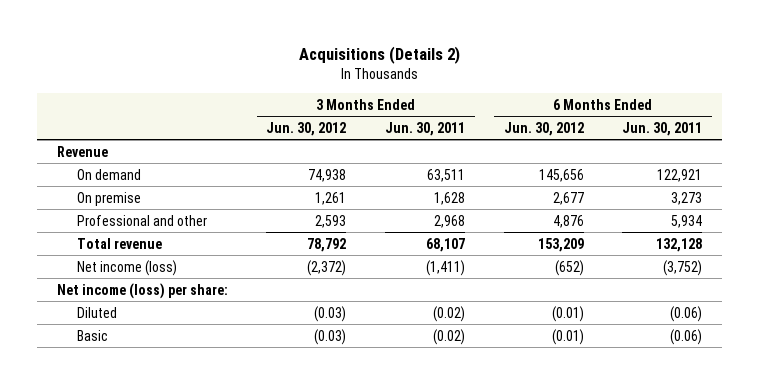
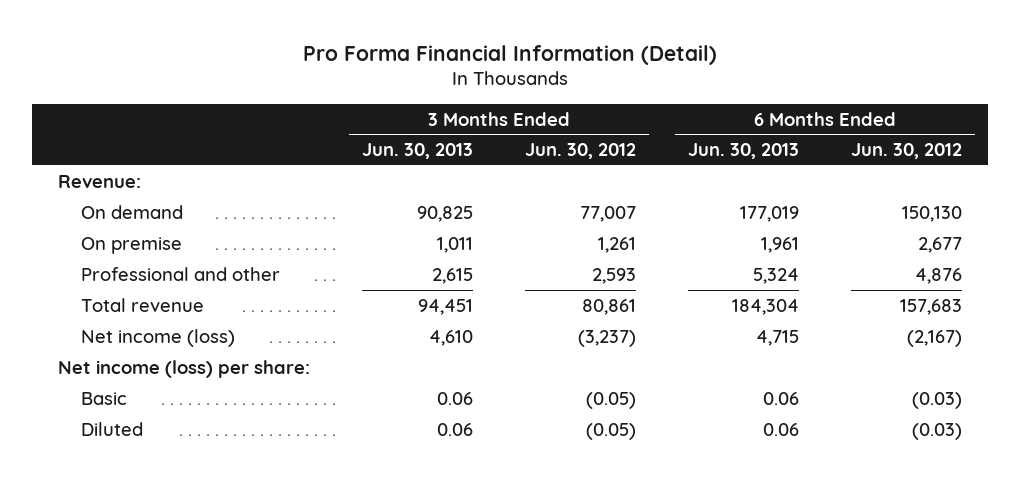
- Acquisitions (Details 2)
+ Pro Forma Financial Information (Detail)
- | 3 Months Ended Jun. 30, 2012 | 3 Months Ended Jun. 30, 2011 | 6 Months Ended Jun. 30, 2012 | 6 Months Ended Jun. 30, 2011
+ | 3 Months Ended Jun. 30, 2013 | 3 Months Ended Jun. 30, 2012 | 6 Months Ended Jun. 30, 2013 | 6 Months Ended Jun. 30, 2012
- Revenue
- On demand | 74,938 | 63,511 | 145,656 | 122,921
+ Revenue:
+ On demand | 90,825 | 77,007 | 177,019 | 150,130
- Total revenue | 78,792 | 68,107 | 153,209 | 132,128
- Net income (loss) | (2,372) | (1,411) | (652) | (3,752)
+ Total revenue | 94,451 | 80,861 | 184,304 | 157,683
+ Net income (loss) | 4,610 | (3,237) | 4,715 | (2,167)
- Diluted | (0.03) | (0.02) | (0.01) | (0.06)
- Basic | (0.03) | (0.02) | (0.01) | (0.06)
+ Basic | 0.06 | (0.05) | 0.06 | (0.03)
+ Diluted | 0.06 | (0.05) | 0.06 | (0.03)

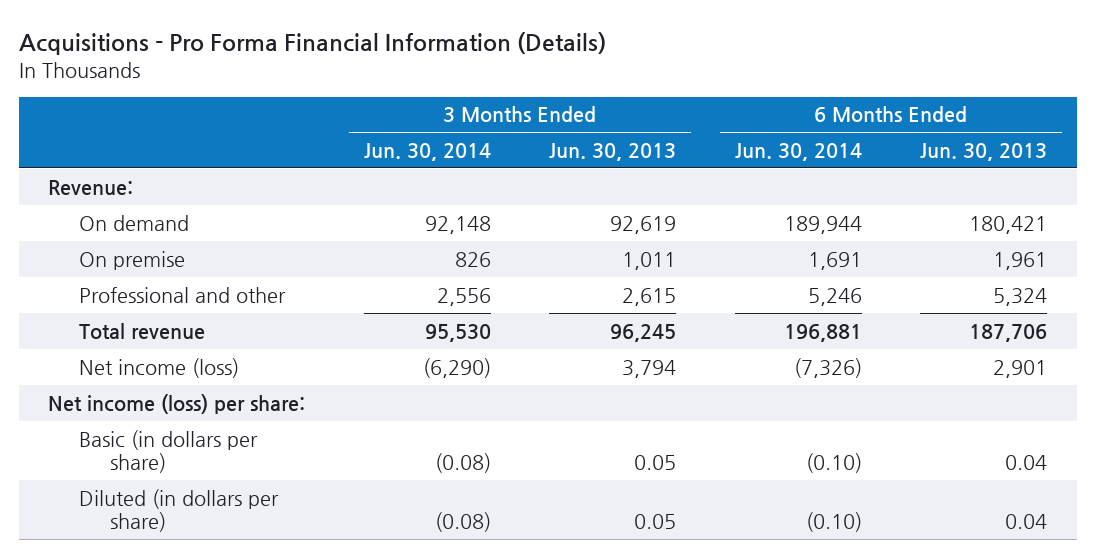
- Pro Forma Financial Information (Detail)
+ Acquisitions - Pro Forma Financial Information (Details)
- | 3 Months Ended Jun. 30, 2013 | 3 Months Ended Jun. 30, 2012 | 6 Months Ended Jun. 30, 2013 | 6 Months Ended Jun. 30, 2012
+ | 3 Months Ended Jun. 30, 2014 | 3 Months Ended Jun. 30, 2013 | 6 Months Ended Jun. 30, 2014 | 6 Months Ended Jun. 30, 2013
- On demand | 90,825 | 77,007 | 177,019 | 150,130
+ On demand | 92,148 | 92,619 | 189,944 | 180,421
- Total revenue | 94,451 | 80,861 | 184,304 | 157,683
- Net income (loss) | 4,610 | (3,237) | 4,715 | (2,167)
+ Total revenue | 95,530 | 96,245 | 196,881 | 187,706
+ Net income (loss) | (6,290) | 3,794 | (7,326) | 2,901
- Basic | 0.06 | (0.05) | 0.06 | (0.03)
- Diluted | 0.06 | (0.05) | 0.06 | (0.03)
+ Basic (in dollars per share) | (0.08) | 0.05 | (0.10) | 0.04
+ Diluted (in dollars per share) | (0.08) | 0.05 | (0.10) | 0.04

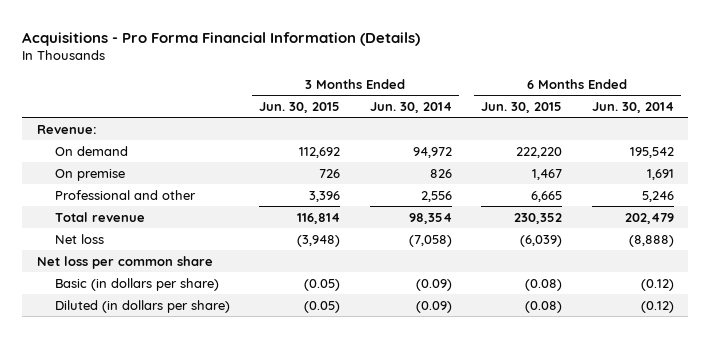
- | 3 Months Ended Jun. 30, 2014 | 3 Months Ended Jun. 30, 2013 | 6 Months Ended Jun. 30, 2014 | 6 Months Ended Jun. 30, 2013
+ | 3 Months Ended Jun. 30, 2015 | 3 Months Ended Jun. 30, 2014 | 6 Months Ended Jun. 30, 2015 | 6 Months Ended Jun. 30, 2014
- On demand | 92,148 | 92,619 | 189,944 | 180,421
+ On demand | 112,692 | 94,972 | 222,220 | 195,542
- Total revenue | 95,530 | 96,245 | 196,881 | 187,706
- Net income (loss) | (6,290) | 3,794 | (7,326) | 2,901
- Net income (loss) per share:
- Basic (in dollars per share) | (0.08) | 0.05 | (0.10) | 0.04
- Diluted (in dollars per share) | (0.08) | 0.05 | (0.10) | 0.04
+ Total revenue | 116,814 | 98,354 | 230,352 | 202,479
+ Net loss | (3,948) | (7,058) | (6,039) | (8,888)
+ Net loss per common share
+ Basic (in dollars per share) | (0.05) | (0.09) | (0.08) | (0.12)
+ Diluted (in dollars per share) | (0.05) | (0.09) | (0.08) | (0.12)

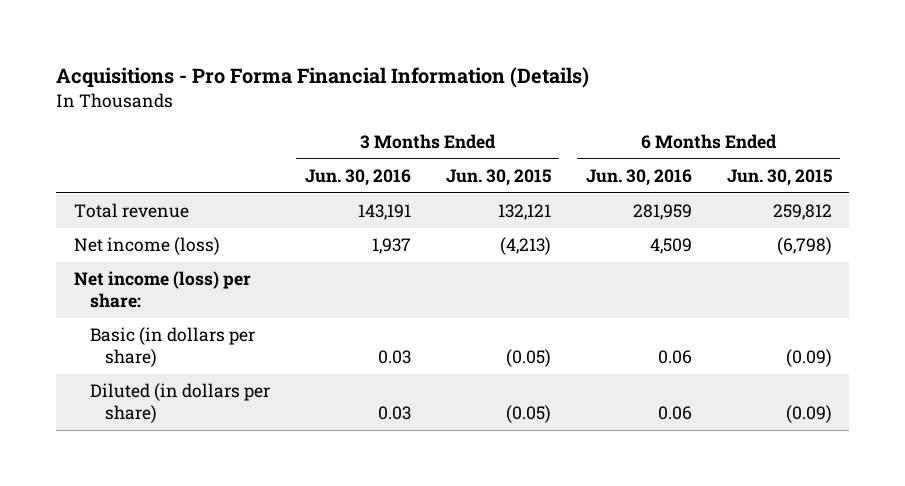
- | 3 Months Ended Jun. 30, 2015 | 3 Months Ended Jun. 30, 2014 | 6 Months Ended Jun. 30, 2015 | 6 Months Ended Jun. 30, 2014
+ | 3 Months Ended Jun. 30, 2016 | 3 Months Ended Jun. 30, 2015 | 6 Months Ended Jun. 30, 2016 | 6 Months Ended Jun. 30, 2015
- Revenue:
- On demand | 112,692 | 94,972 | 222,220 | 195,542
- On premise | 726 | 826 | 1,467 | 1,691
- Professional and other | 3,396 | 2,556 | 6,665 | 5,246
- Total revenue | 116,814 | 98,354 | 230,352 | 202,479
- Net loss | (3,948) | (7,058) | (6,039) | (8,888)
- Net loss per common share
- Basic (in dollars per share) | (0.05) | (0.09) | (0.08) | (0.12)
- Diluted (in dollars per share) | (0.05) | (0.09) | (0.08) | (0.12)
+ Total revenue | 143,191 | 132,121 | 281,959 | 259,812
+ Net income (loss) | 1,937 | (4,213) | 4,509 | (6,798)
+ Net income (loss) per share:
+ Basic (in dollars per share) | 0.03 | (0.05) | 0.06 | (0.09)
+ Diluted (in dollars per share) | 0.03 | (0.05) | 0.06 | (0.09)

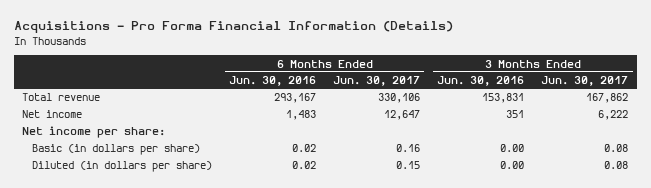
- | 3 Months Ended Jun. 30, 2016 | 3 Months Ended Jun. 30, 2015 | 6 Months Ended Jun. 30, 2016 | 6 Months Ended Jun. 30, 2015
+ | 6 Months Ended Jun. 30, 2016 | 6 Months Ended Jun. 30, 2017 | 3 Months Ended Jun. 30, 2016 | 3 Months Ended Jun. 30, 2017
- Total revenue | 143,191 | 132,121 | 281,959 | 259,812
- Net income (loss) | 1,937 | (4,213) | 4,509 | (6,798)
- Net income (loss) per share:
- Basic (in dollars per share) | 0.03 | (0.05) | 0.06 | (0.09)
- Diluted (in dollars per share) | 0.03 | (0.05) | 0.06 | (0.09)
+ Total revenue | 293,167 | 330,106 | 153,831 | 167,862
+ Net income | 1,483 | 12,647 | 351 | 6,222
+ Net income per share:
+ Basic (in dollars per share) | 0.02 | 0.16 | 0.00 | 0.08
+ Diluted (in dollars per share) | 0.02 | 0.15 | 0.00 | 0.08

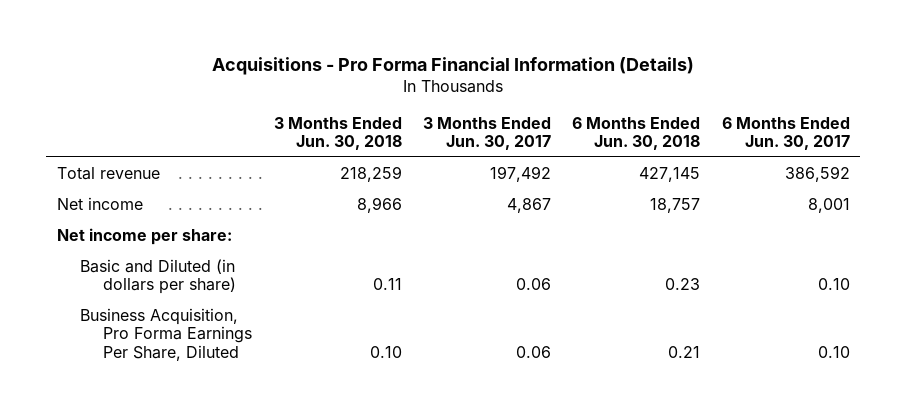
- | 6 Months Ended Jun. 30, 2016 | 6 Months Ended Jun. 30, 2017 | 3 Months Ended Jun. 30, 2016 | 3 Months Ended Jun. 30, 2017
+ | 3 Months Ended Jun. 30, 2018 | 3 Months Ended Jun. 30, 2017 | 6 Months Ended Jun. 30, 2018 | 6 Months Ended Jun. 30, 2017
- Total revenue | 293,167 | 330,106 | 153,831 | 167,862
- Net income | 1,483 | 12,647 | 351 | 6,222
+ Total revenue | 218,259 | 197,492 | 427,145 | 386,592
+ Net income | 8,966 | 4,867 | 18,757 | 8,001
- Basic (in dollars per share) | 0.02 | 0.16 | 0.00 | 0.08
- Diluted (in dollars per share) | 0.02 | 0.15 | 0.00 | 0.08
+ Basic and Diluted (in dollars per share) | 0.11 | 0.06 | 0.23 | 0.10
+ Business Acquisition, Pro Forma Earnings Per Share, Diluted | 0.10 | 0.06 | 0.21 | 0.10

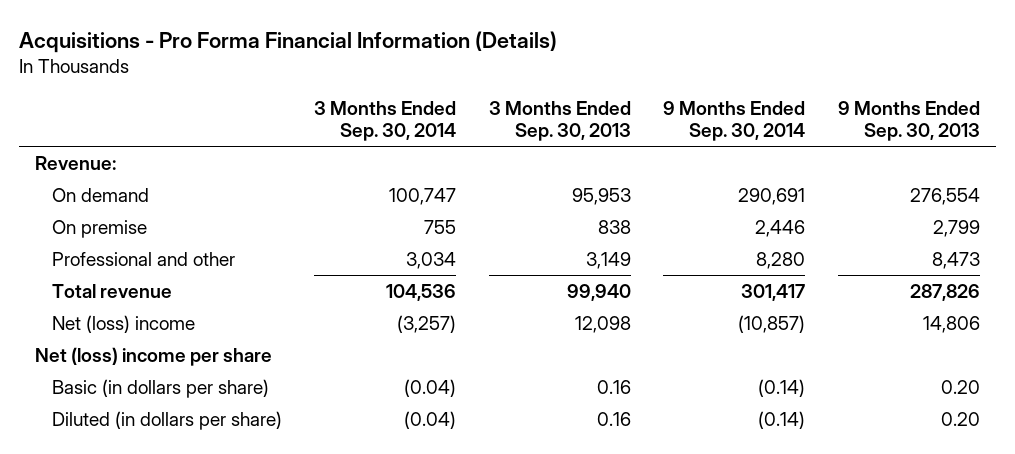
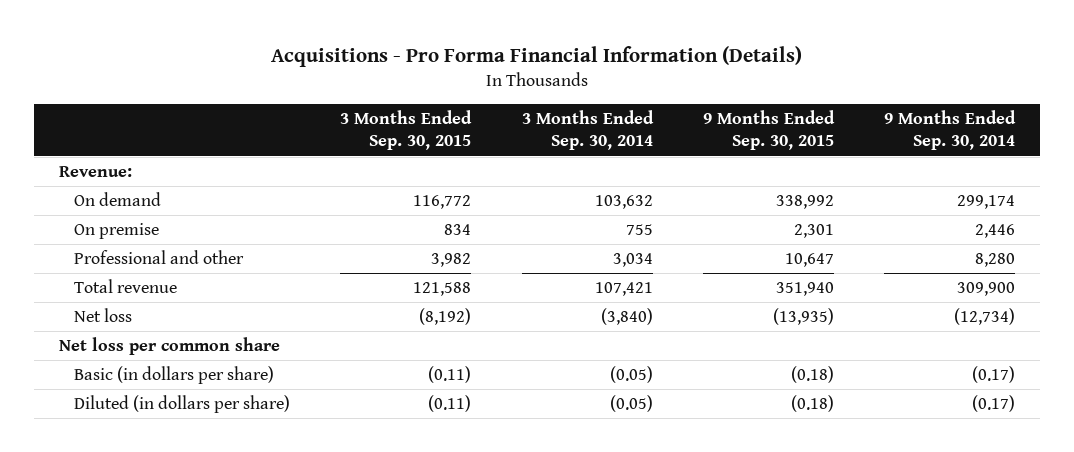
- | 3 Months Ended Sep. 30, 2014 | 3 Months Ended Sep. 30, 2013 | 9 Months Ended Sep. 30, 2014 | 9 Months Ended Sep. 30, 2013
+ | 3 Months Ended Sep. 30, 2015 | 3 Months Ended Sep. 30, 2014 | 9 Months Ended Sep. 30, 2015 | 9 Months Ended Sep. 30, 2014
- On demand | 100,747 | 95,953 | 290,691 | 276,554
+ On demand | 116,772 | 103,632 | 338,992 | 299,174
- Total revenue | 104,536 | 99,940 | 301,417 | 287,826
- Net (loss) income | (3,257) | 12,098 | (10,857) | 14,806
- Net (loss) income per share
- Basic (in dollars per share) | (0.04) | 0.16 | (0.14) | 0.20
- Diluted (in dollars per share) | (0.04) | 0.16 | (0.14) | 0.20
+ Total revenue | 121,588 | 107,421 | 351,940 | 309,900
+ Net loss | (8,192) | (3,840) | (13,935) | (12,734)
+ Net loss per common share
+ Basic (in dollars per share) | (0.11) | (0.05) | (0.18) | (0.17)
+ Diluted (in dollars per share) | (0.11) | (0.05) | (0.18) | (0.17)

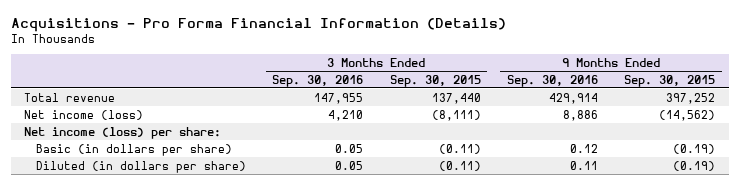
- | 3 Months Ended Sep. 30, 2015 | 3 Months Ended Sep. 30, 2014 | 9 Months Ended Sep. 30, 2015 | 9 Months Ended Sep. 30, 2014
+ | 3 Months Ended Sep. 30, 2016 | 3 Months Ended Sep. 30, 2015 | 9 Months Ended Sep. 30, 2016 | 9 Months Ended Sep. 30, 2015
- Revenue:
- On demand | 116,772 | 103,632 | 338,992 | 299,174
- On premise | 834 | 755 | 2,301 | 2,446
- Professional and other | 3,982 | 3,034 | 10,647 | 8,280
- Total revenue | 121,588 | 107,421 | 351,940 | 309,900
- Net loss | (8,192) | (3,840) | (13,935) | (12,734)
- Net loss per common share
- Basic (in dollars per share) | (0.11) | (0.05) | (0.18) | (0.17)
- Diluted (in dollars per share) | (0.11) | (0.05) | (0.18) | (0.17)
+ Total revenue | 147,955 | 137,440 | 429,914 | 397,252
+ Net income (loss) | 4,210 | (8,111) | 8,886 | (14,562)
+ Net income (loss) per share:
+ Basic (in dollars per share) | 0.05 | (0.11) | 0.12 | (0.19)
+ Diluted (in dollars per share) | 0.05 | (0.11) | 0.11 | (0.19)

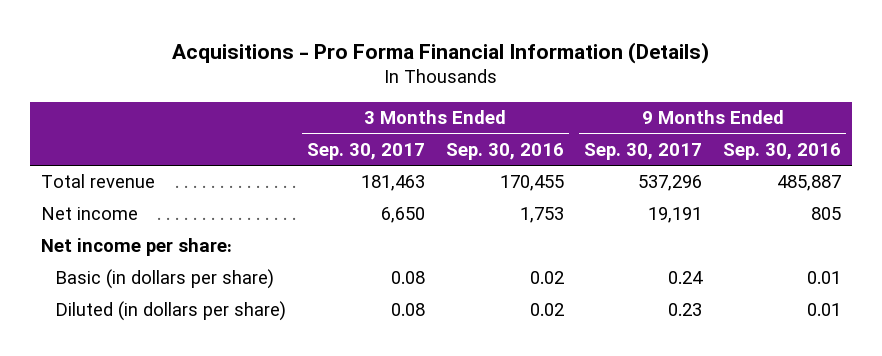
- | 3 Months Ended Sep. 30, 2016 | 3 Months Ended Sep. 30, 2015 | 9 Months Ended Sep. 30, 2016 | 9 Months Ended Sep. 30, 2015
+ | 3 Months Ended Sep. 30, 2017 | 3 Months Ended Sep. 30, 2016 | 9 Months Ended Sep. 30, 2017 | 9 Months Ended Sep. 30, 2016
- Total revenue | 147,955 | 137,440 | 429,914 | 397,252
- Net income (loss) | 4,210 | (8,111) | 8,886 | (14,562)
- Net income (loss) per share:
- Basic (in dollars per share) | 0.05 | (0.11) | 0.12 | (0.19)
- Diluted (in dollars per share) | 0.05 | (0.11) | 0.11 | (0.19)
+ Total revenue | 181,463 | 170,455 | 537,296 | 485,887
+ Net income | 6,650 | 1,753 | 19,191 | 805
+ Net income per share:
+ Basic (in dollars per share) | 0.08 | 0.02 | 0.24 | 0.01
+ Diluted (in dollars per share) | 0.08 | 0.02 | 0.23 | 0.01

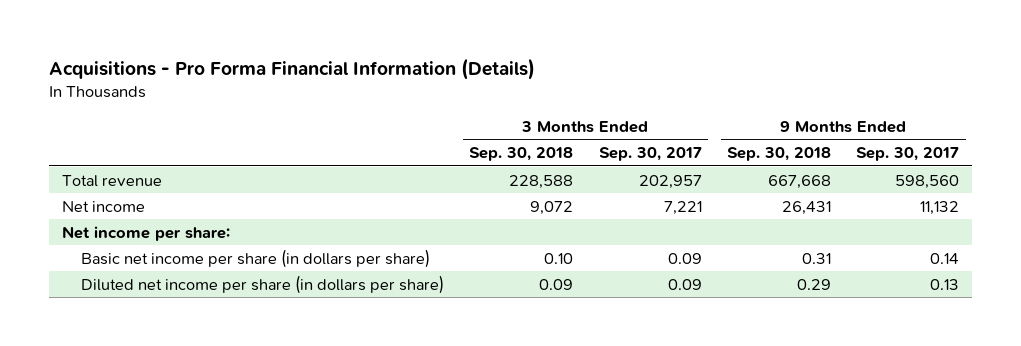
- | 3 Months Ended Sep. 30, 2017 | 3 Months Ended Sep. 30, 2016 | 9 Months Ended Sep. 30, 2017 | 9 Months Ended Sep. 30, 2016
+ | 3 Months Ended Sep. 30, 2018 | 3 Months Ended Sep. 30, 2017 | 9 Months Ended Sep. 30, 2018 | 9 Months Ended Sep. 30, 2017
- Total revenue | 181,463 | 170,455 | 537,296 | 485,887
- Net income | 6,650 | 1,753 | 19,191 | 805
+ Total revenue | 228,588 | 202,957 | 667,668 | 598,560
+ Net income | 9,072 | 7,221 | 26,431 | 11,132
- Basic (in dollars per share) | 0.08 | 0.02 | 0.24 | 0.01
- Diluted (in dollars per share) | 0.08 | 0.02 | 0.23 | 0.01
+ Basic net income per share (in dollars per share) | 0.10 | 0.09 | 0.31 | 0.14
+ Diluted net income per share (in dollars per share) | 0.09 | 0.09 | 0.29 | 0.13

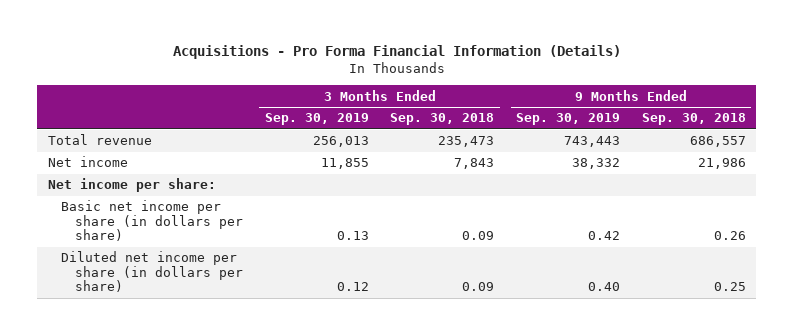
- | 3 Months Ended Sep. 30, 2018 | 3 Months Ended Sep. 30, 2017 | 9 Months Ended Sep. 30, 2018 | 9 Months Ended Sep. 30, 2017
+ | 3 Months Ended Sep. 30, 2019 | 3 Months Ended Sep. 30, 2018 | 9 Months Ended Sep. 30, 2019 | 9 Months Ended Sep. 30, 2018
- Total revenue | 228,588 | 202,957 | 667,668 | 598,560
- Net income | 9,072 | 7,221 | 26,431 | 11,132
+ Total revenue | 256,013 | 235,473 | 743,443 | 686,557
+ Net income | 11,855 | 7,843 | 38,332 | 21,986
- Basic net income per share (in dollars per share) | 0.10 | 0.09 | 0.31 | 0.14
- Diluted net income per share (in dollars per share) | 0.09 | 0.09 | 0.29 | 0.13
+ Basic net income per share (in dollars per share) | 0.13 | 0.09 | 0.42 | 0.26
+ Diluted net income per share (in dollars per share) | 0.12 | 0.09 | 0.40 | 0.25

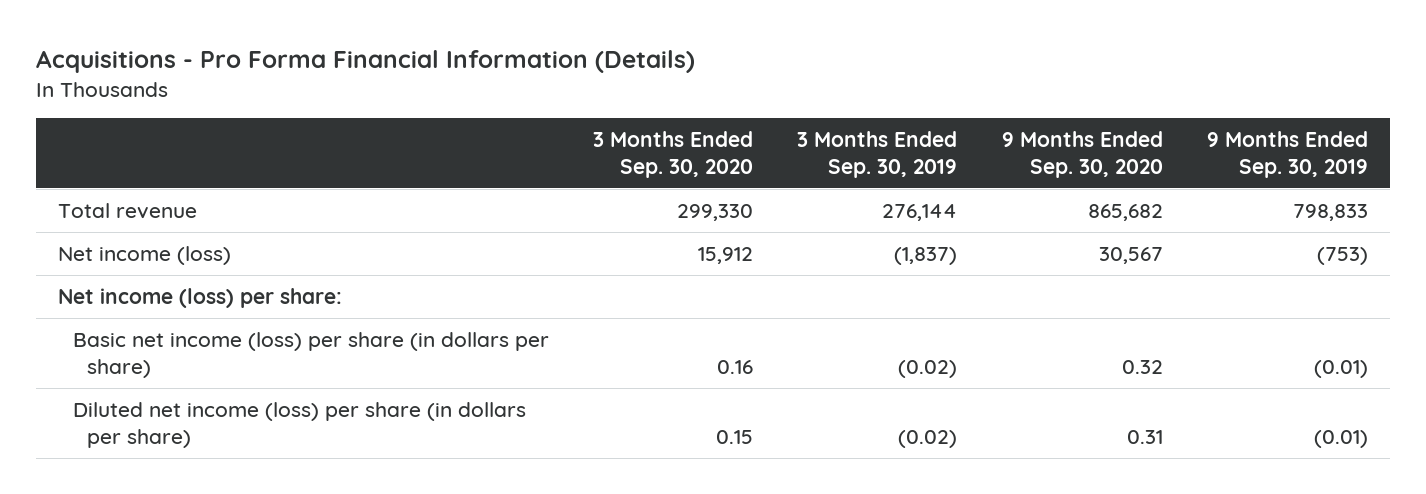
- | 3 Months Ended Sep. 30, 2019 | 3 Months Ended Sep. 30, 2018 | 9 Months Ended Sep. 30, 2019 | 9 Months Ended Sep. 30, 2018
+ | 3 Months Ended Sep. 30, 2020 | 3 Months Ended Sep. 30, 2019 | 9 Months Ended Sep. 30, 2020 | 9 Months Ended Sep. 30, 2019
- Total revenue | 256,013 | 235,473 | 743,443 | 686,557
- Net income | 11,855 | 7,843 | 38,332 | 21,986
- Net income per share:
- Basic net income per share (in dollars per share) | 0.13 | 0.09 | 0.42 | 0.26
- Diluted net income per share (in dollars per share) | 0.12 | 0.09 | 0.40 | 0.25
+ Total revenue | 299,330 | 276,144 | 865,682 | 798,833
+ Net income (loss) | 15,912 | (1,837) | 30,567 | (753)
+ Net income (loss) per share:
+ Basic net income (loss) per share (in dollars per share) | 0.16 | (0.02) | 0.32 | (0.01)
+ Diluted net income (loss) per share (in dollars per share) | 0.15 | (0.02) | 0.31 | (0.01)

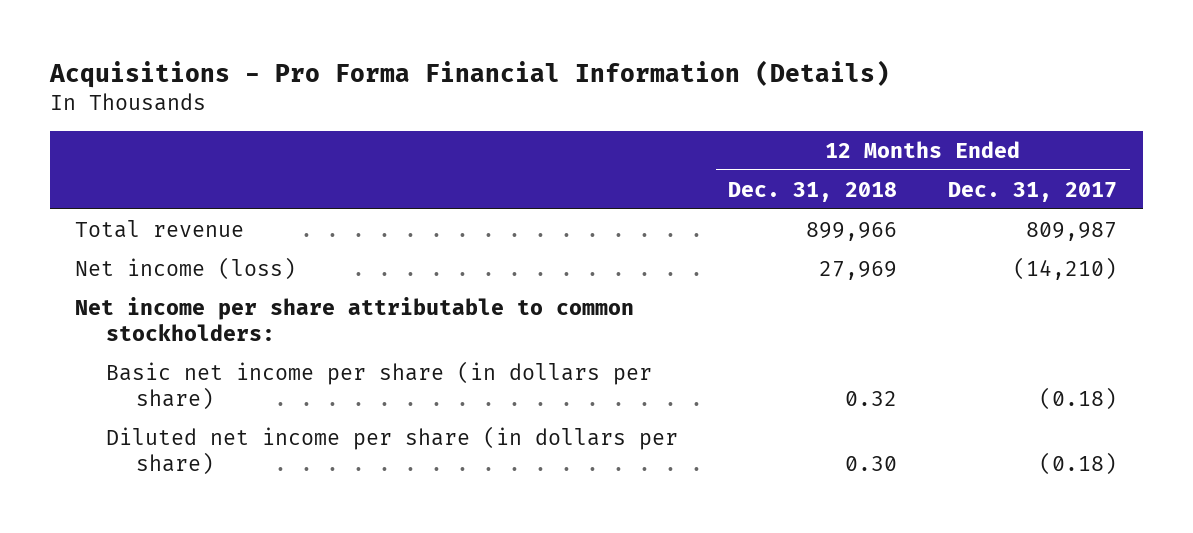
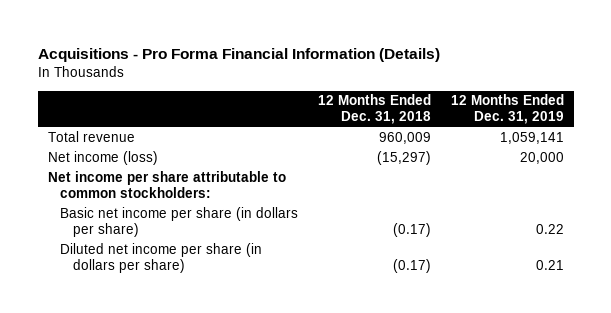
- | 12 Months Ended Dec. 31, 2018 | 12 Months Ended Dec. 31, 2017
+ | 12 Months Ended Dec. 31, 2018 | 12 Months Ended Dec. 31, 2019
- Total revenue | 899,966 | 809,987
- Net income (loss) | 27,969 | (14,210)
+ Total revenue | 960,009 | 1,059,141
+ Net income (loss) | (15,297) | 20,000
- Basic net income per share (in dollars per share) | 0.32 | (0.18)
- Diluted net income per share (in dollars per share) | 0.30 | (0.18)
+ Basic net income per share (in dollars per share) | (0.17) | 0.22
+ Diluted net income per share (in dollars per share) | (0.17) | 0.21

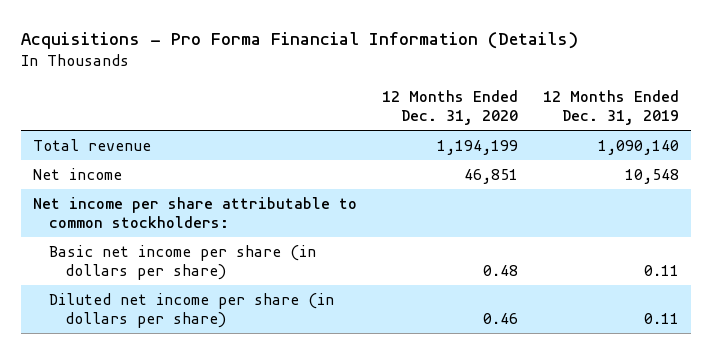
- | 12 Months Ended Dec. 31, 2018 | 12 Months Ended Dec. 31, 2019
+ | 12 Months Ended Dec. 31, 2020 | 12 Months Ended Dec. 31, 2019
- Total revenue | 960,009 | 1,059,141
- Net income (loss) | (15,297) | 20,000
+ Total revenue | 1,194,199 | 1,090,140
+ Net income | 46,851 | 10,548
- Basic net income per share (in dollars per share) | (0.17) | 0.22
- Diluted net income per share (in dollars per share) | (0.17) | 0.21
+ Basic net income per share (in dollars per share) | 0.48 | 0.11
+ Diluted net income per share (in dollars per share) | 0.46 | 0.11

